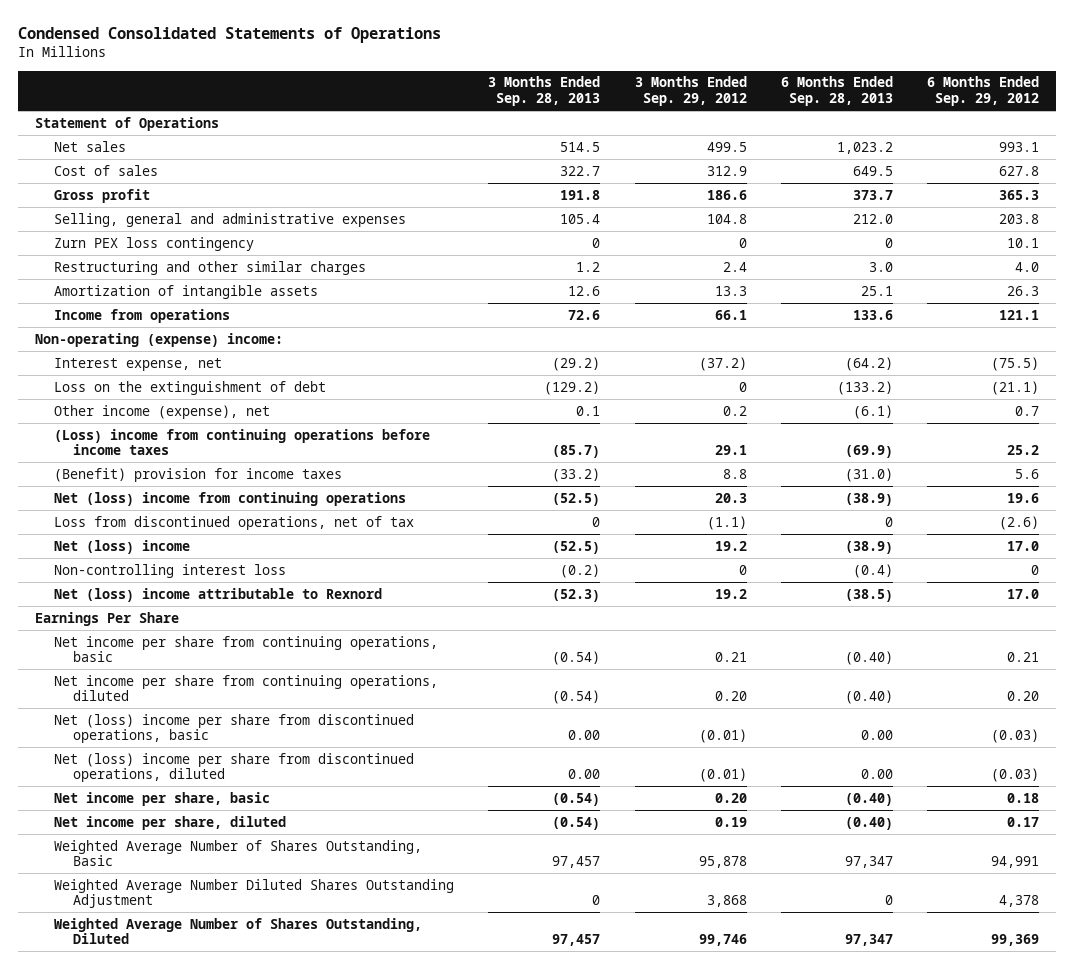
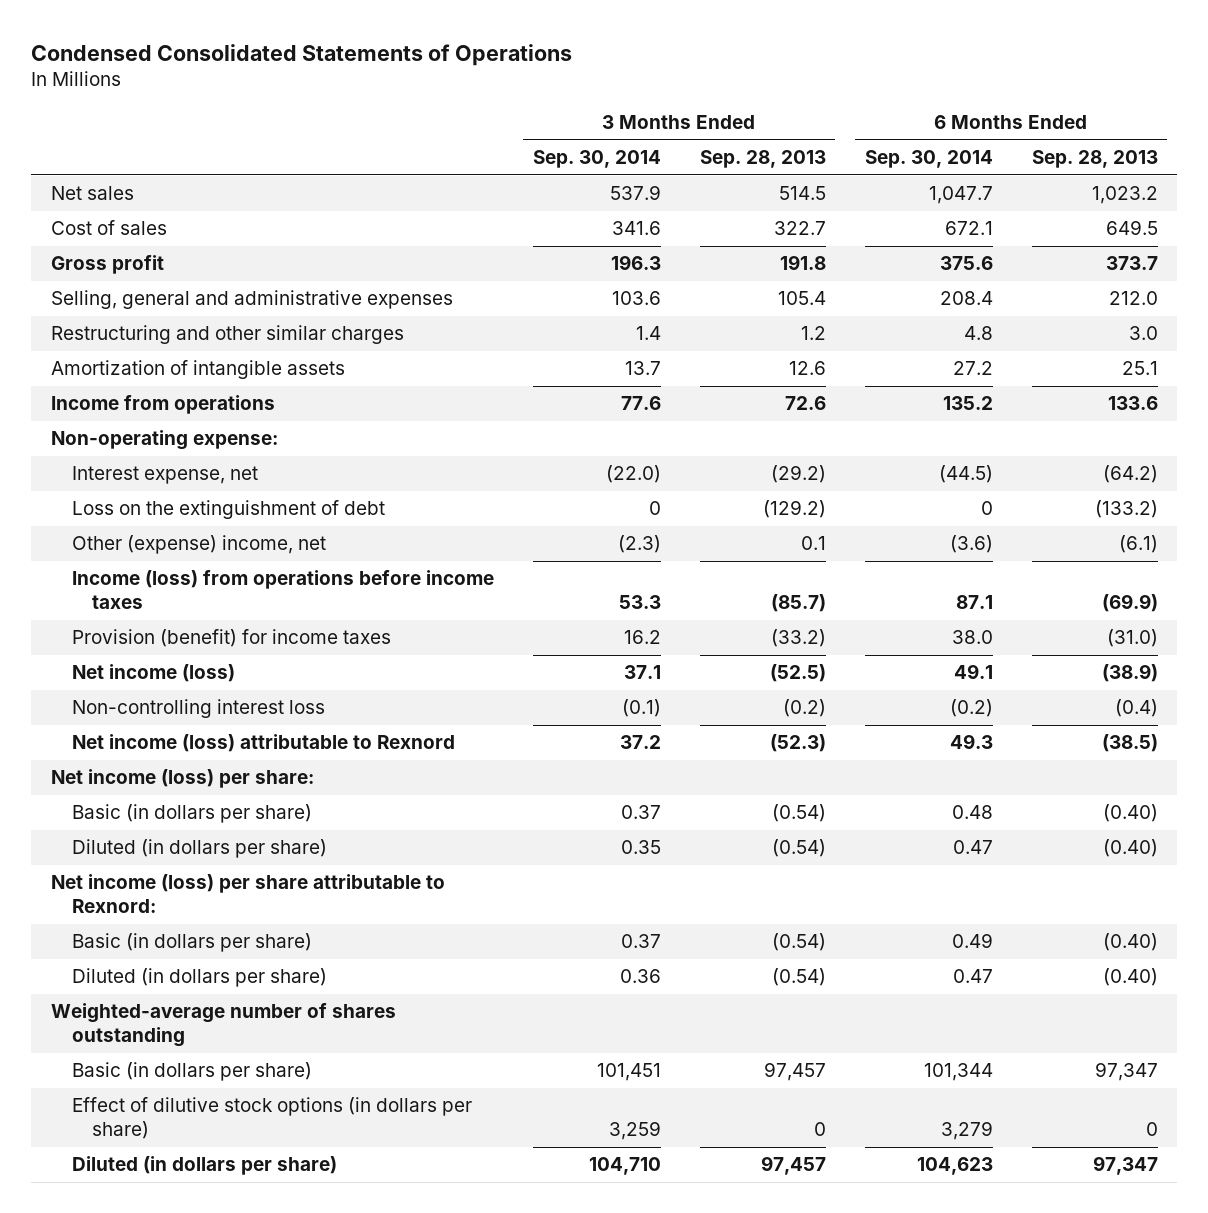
- | 3 Months Ended Sep. 28, 2013 | 3 Months Ended Sep. 29, 2012 | 6 Months Ended Sep. 28, 2013 | 6 Months Ended Sep. 29, 2012
+ | 3 Months Ended Sep. 30, 2014 | 3 Months Ended Sep. 28, 2013 | 6 Months Ended Sep. 30, 2014 | 6 Months Ended Sep. 28, 2013
- Statement of Operations
- Zurn PEX loss contingency | 0 | 0 | 0 | 10.1
- Non-operating (expense) income:
+ Non-operating expense:
- Other income (expense), net | 0.1 | 0.2 | (6.1) | 0.7
- (Loss) income from continuing operations before income taxes | (85.7) | 29.1 | (69.9) | 25.2
- (Benefit) provision for income taxes | (33.2) | 8.8 | (31.0) | 5.6
- Net (loss) income from continuing operations | (52.5) | 20.3 | (38.9) | 19.6
- Loss from discontinued operations, net of tax | 0 | (1.1) | 0 | (2.6)
- Net (loss) income | (52.5) | 19.2 | (38.9) | 17.0
+ Other (expense) income, net | (2.3) | 0.1 | (3.6) | (6.1)
+ Income (loss) from operations before income taxes | 53.3 | (85.7) | 87.1 | (69.9)
+ Provision (benefit) for income taxes | 16.2 | (33.2) | 38.0 | (31.0)
+ Net income (loss) | 37.1 | (52.5) | 49.1 | (38.9)
- Net (loss) income attributable to Rexnord | (52.3) | 19.2 | (38.5) | 17.0
- Earnings Per Share
- Net income per share from continuing operations, basic | (0.54) | 0.21 | (0.40) | 0.21
- Net income per share from continuing operations, diluted | (0.54) | 0.20 | (0.40) | 0.20
- Net (loss) income per share from discontinued operations, basic | 0.00 | (0.01) | 0.00 | (0.03)
- Net (loss) income per share from discontinued operations, diluted | 0.00 | (0.01) | 0.00 | (0.03)
- Net income per share, basic | (0.54) | 0.20 | (0.40) | 0.18
- Net income per share, diluted | (0.54) | 0.19 | (0.40) | 0.17
- Weighted Average Number of Shares Outstanding, Basic | 97,457 | 95,878 | 97,347 | 94,991
- Weighted Average Number Diluted Shares Outstanding Adjustment | 0 | 3,868 | 0 | 4,378
- Weighted Average Number of Shares Outstanding, Diluted | 97,457 | 99,746 | 97,347 | 99,369
+ Net income (loss) attributable to Rexnord | 37.2 | (52.3) | 49.3 | (38.5)
+ Net income (loss) per share:
+ Basic (in dollars per share) | 0.37 | (0.54) | 0.48 | (0.40)
+ Diluted (in dollars per share) | 0.35 | (0.54) | 0.47 | (0.40)
+ Net income (loss) per share attributable to Rexnord:
+ Basic (in dollars per share) | 0.37 | (0.54) | 0.49 | (0.40)
+ Diluted (in dollars per share) | 0.36 | (0.54) | 0.47 | (0.40)
+ Weighted-average number of shares outstanding
+ Basic (in dollars per share) | 101,451 | 97,457 | 101,344 | 97,347
+ Effect of dilutive stock options (in dollars per share) | 3,259 | 0 | 3,279 | 0
+ Diluted (in dollars per share) | 104,710 | 97,457 | 104,623 | 97,347

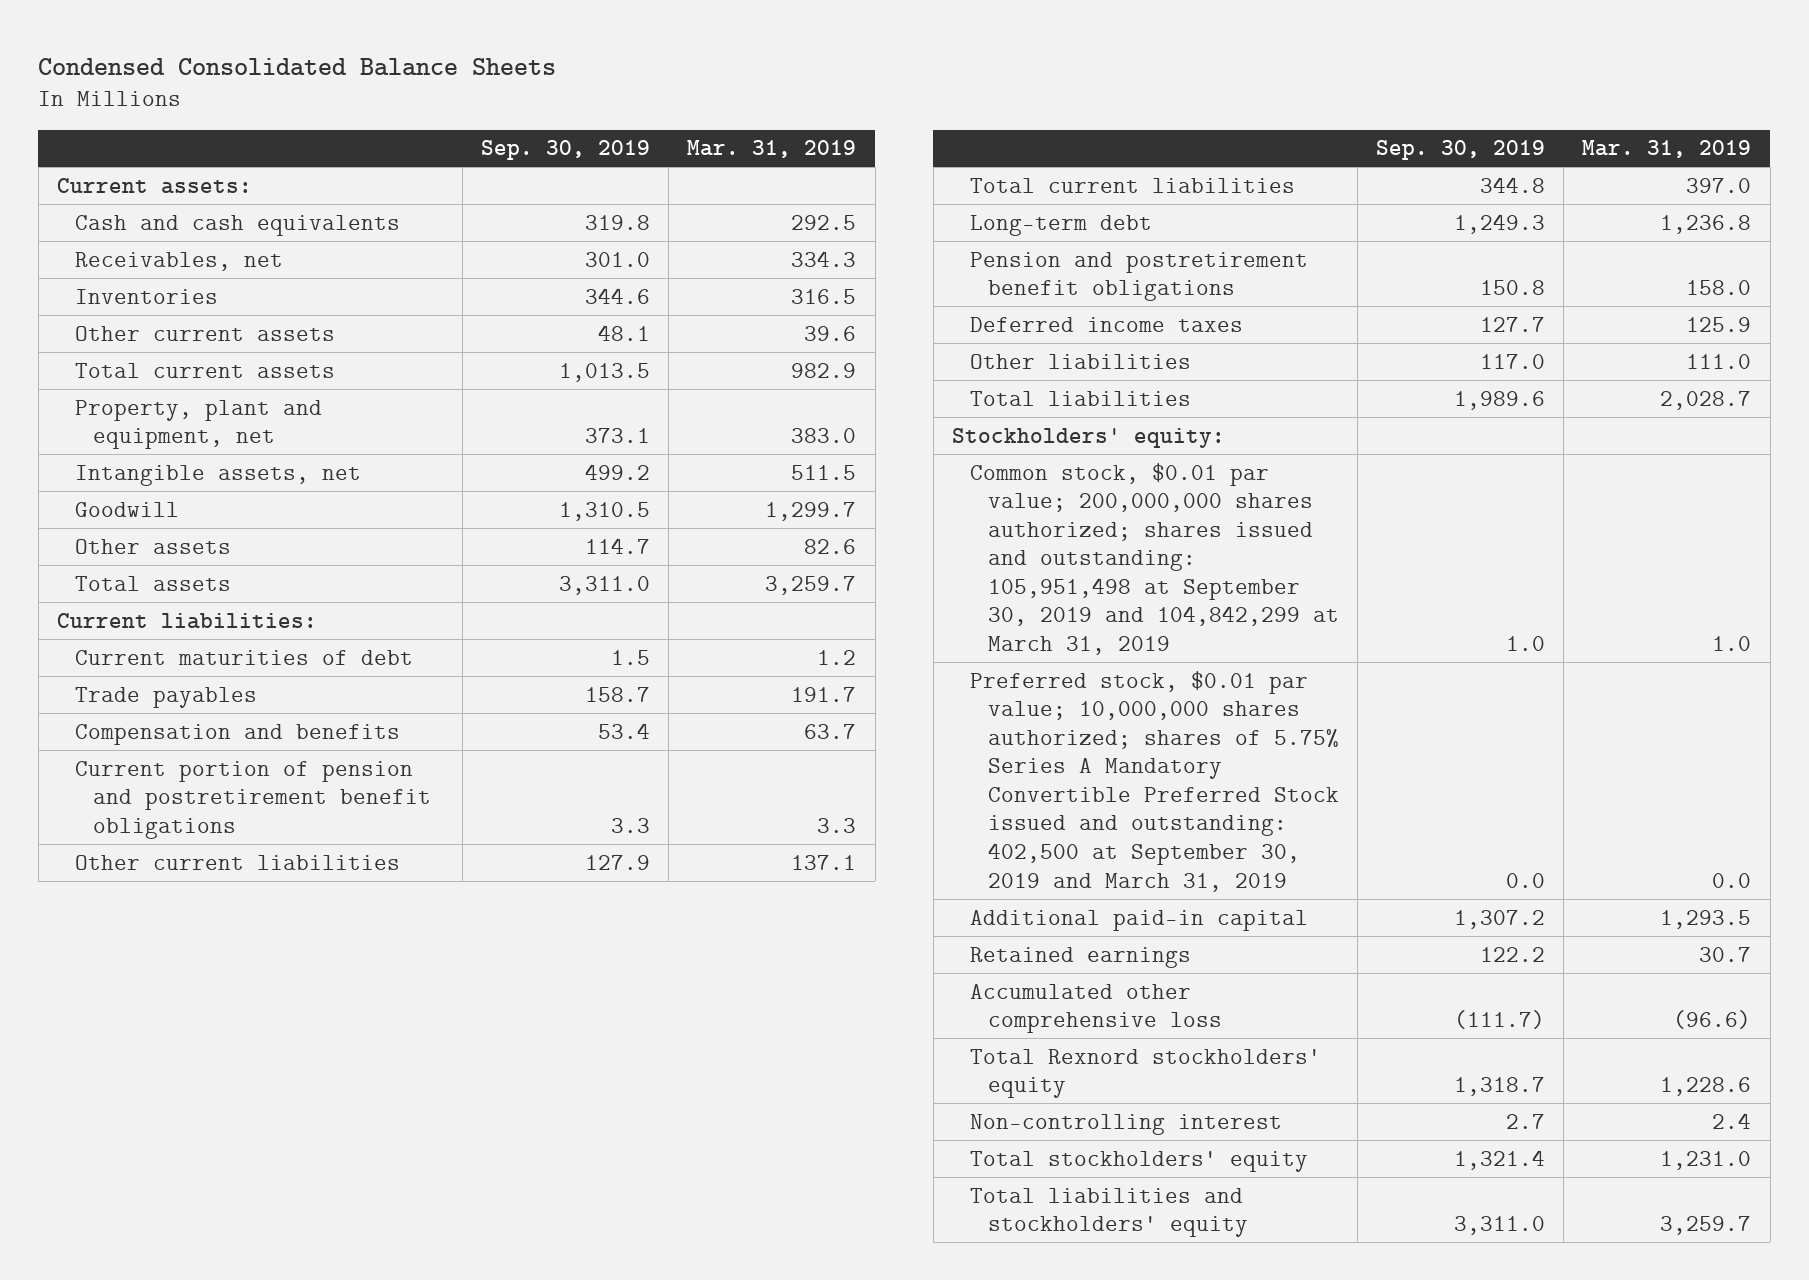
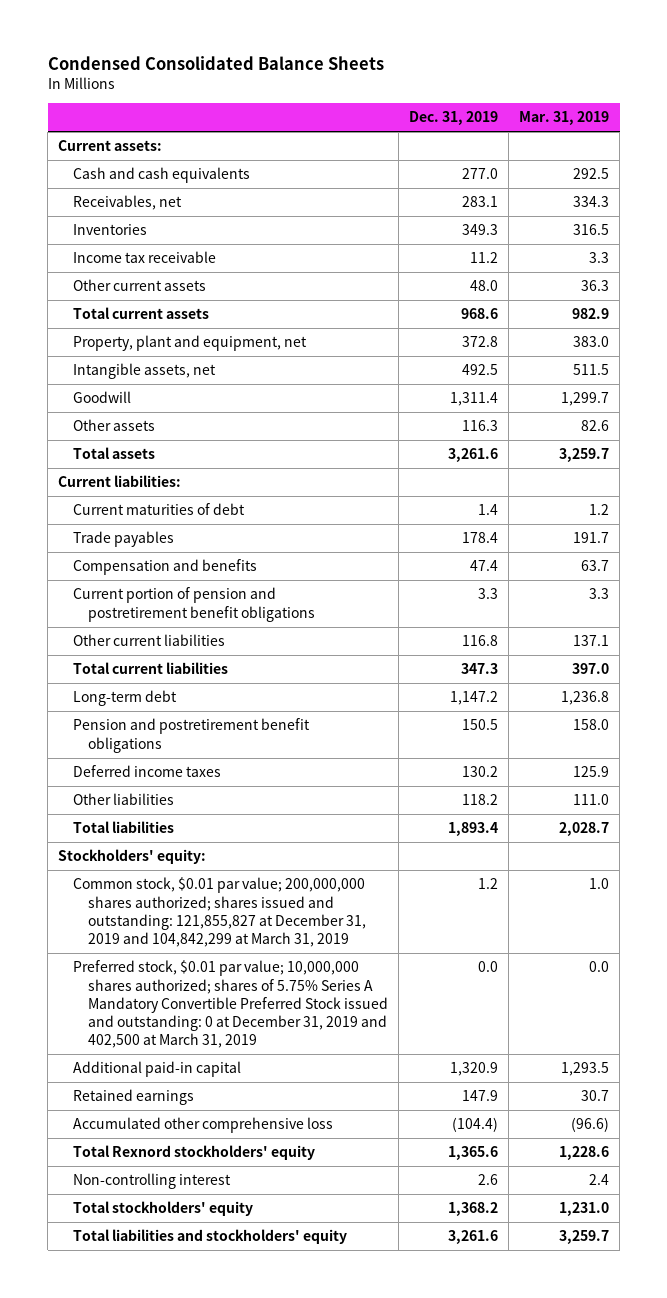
- | Sep. 30, 2019 | Mar. 31, 2019
+ | Dec. 31, 2019 | Mar. 31, 2019
- Other current assets | 48.1 | 39.6
+ Income tax receivable | 11.2 | 3.3
+ Other current assets | 48.0 | 36.3
- Common stock, $0.01 par value; 200,000,000 shares authorized; shares issued and outstanding: 105,951,498 at September 30, 2019 and 104,842,299 at March 31, 2019 | 1.0 | 1.0
- Preferred stock, $0.01 par value; 10,000,000 shares authorized; shares of 5.75% Series A Mandatory Convertible Preferred Stock issued and outstanding: 402,500 at September 30, 2019 and March 31, 2019 | 0.0 | 0.0
+ Common stock, $0.01 par value; 200,000,000 shares authorized; shares issued and outstanding: 121,855,827 at December 31, 2019 and 104,842,299 at March 31, 2019 | 1.2 | 1.0
+ Preferred stock, $0.01 par value; 10,000,000 shares authorized; shares of 5.75% Series A Mandatory Convertible Preferred Stock issued and outstanding: 0 at December 31, 2019 and 402,500 at March 31, 2019 | 0.0 | 0.0

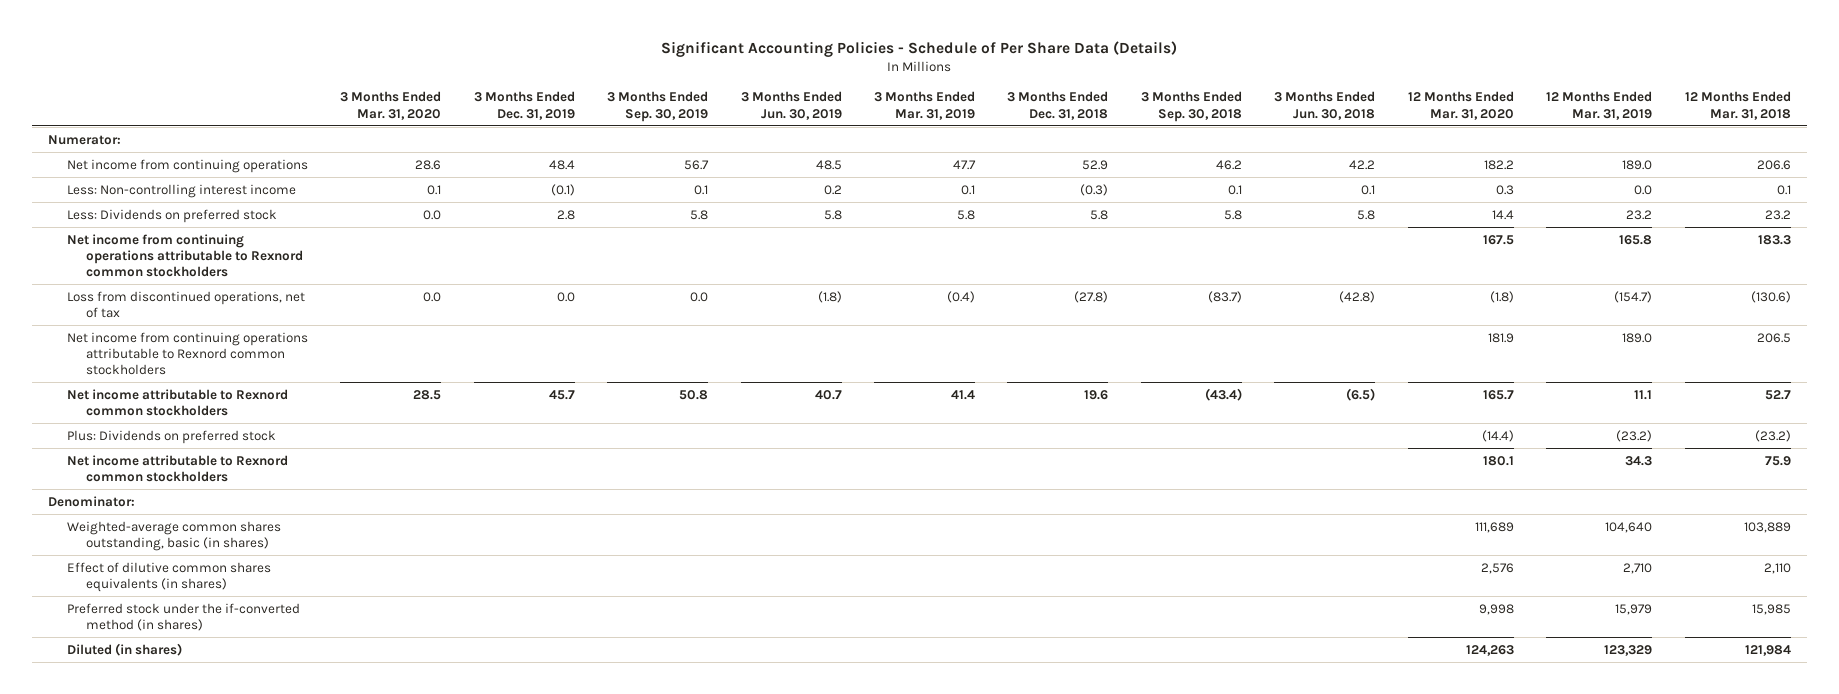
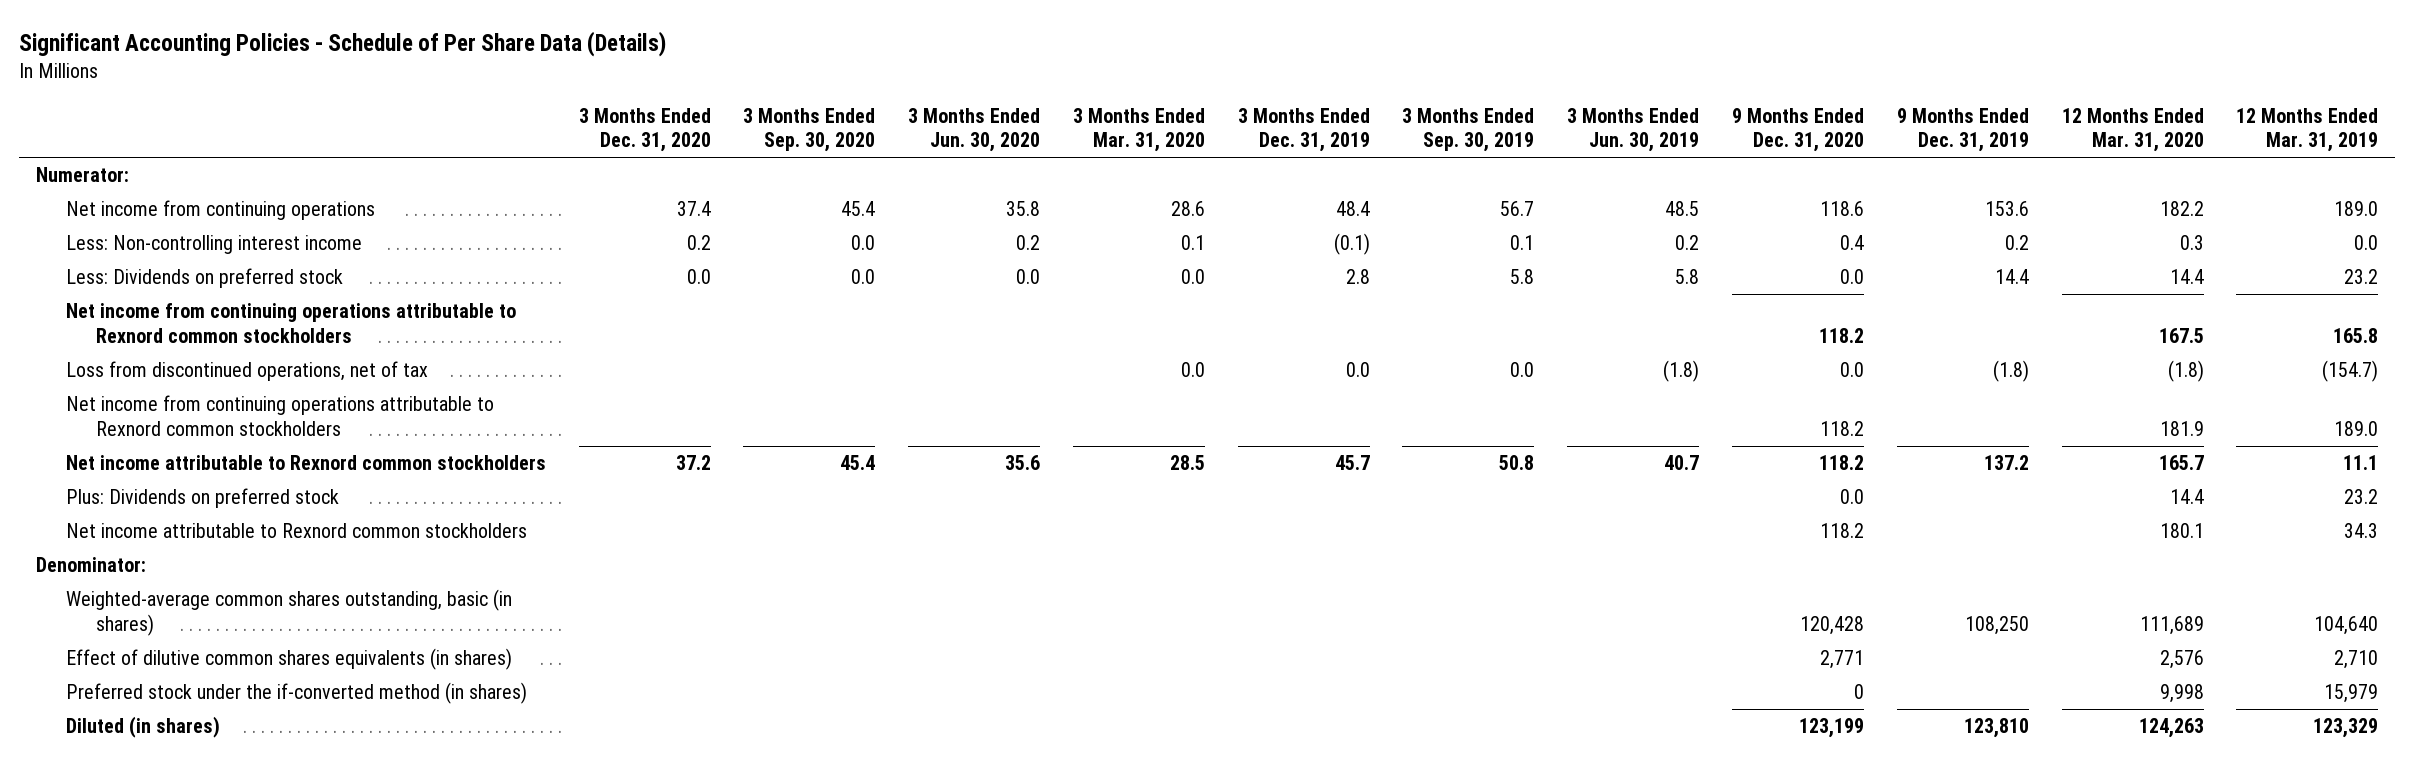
- | 3 Months Ended Mar. 31, 2020 | 3 Months Ended Dec. 31, 2019 | 3 Months Ended Sep. 30, 2019 | 3 Months Ended Jun. 30, 2019 | 3 Months Ended Mar. 31, 2019 | 3 Months Ended Dec. 31, 2018 | 3 Months Ended Sep. 30, 2018 | 3 Months Ended Jun. 30, 2018 | 12 Months Ended Mar. 31, 2020 | 12 Months Ended Mar. 31, 2019 | 12 Months Ended Mar. 31, 2018
+ | 3 Months Ended Dec. 31, 2020 | 3 Months Ended Sep. 30, 2020 | 3 Months Ended Jun. 30, 2020 | 3 Months Ended Mar. 31, 2020 | 3 Months Ended Dec. 31, 2019 | 3 Months Ended Sep. 30, 2019 | 3 Months Ended Jun. 30, 2019 | 9 Months Ended Dec. 31, 2020 | 9 Months Ended Dec. 31, 2019 | 12 Months Ended Mar. 31, 2020 | 12 Months Ended Mar. 31, 2019
- Plus: Dividends on preferred stock | | | | | | | | | (14.4) | (23.2) | (23.2)
+ Plus: Dividends on preferred stock | | | | | | | | 0.0 | | 14.4 | 23.2

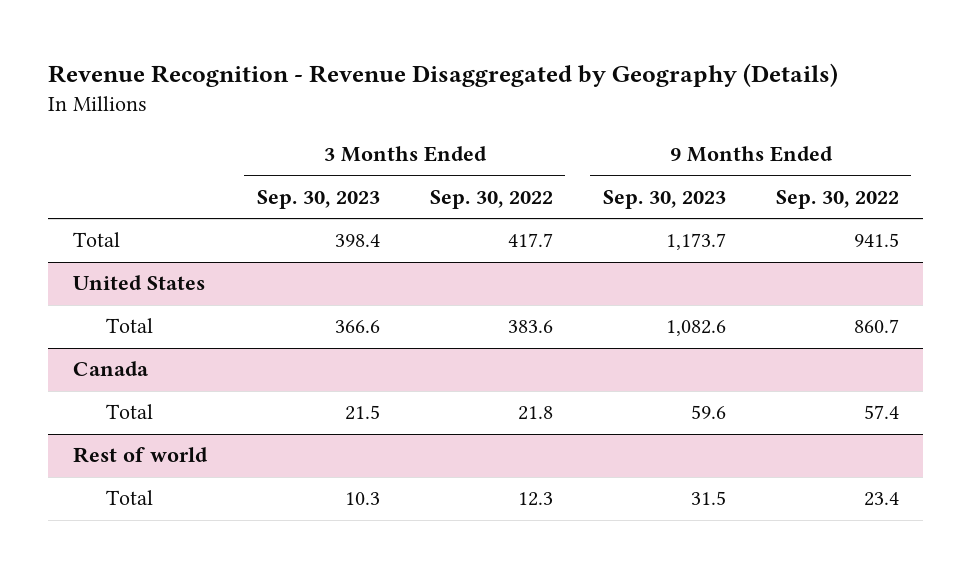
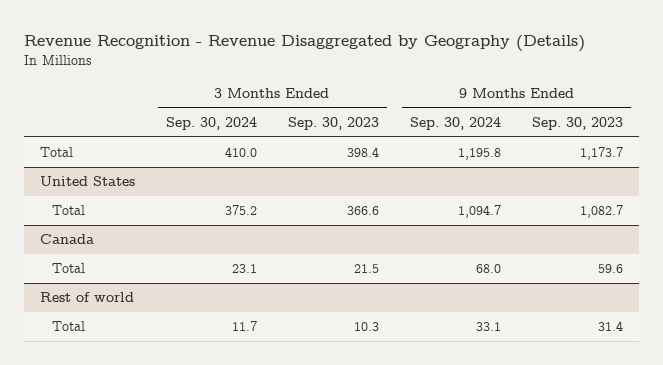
- | 3 Months Ended Sep. 30, 2023 | 3 Months Ended Sep. 30, 2022 | 9 Months Ended Sep. 30, 2023 | 9 Months Ended Sep. 30, 2022
+ | 3 Months Ended Sep. 30, 2024 | 3 Months Ended Sep. 30, 2023 | 9 Months Ended Sep. 30, 2024 | 9 Months Ended Sep. 30, 2023
@ United States
- Total | 366.6 | 383.6 | 1,082.6 | 860.7
+ Total | 375.2 | 366.6 | 1,094.7 | 1,082.7
@ Rest of world
- Total | 10.3 | 12.3 | 31.5 | 23.4
+ Total | 11.7 | 10.3 | 33.1 | 31.4

